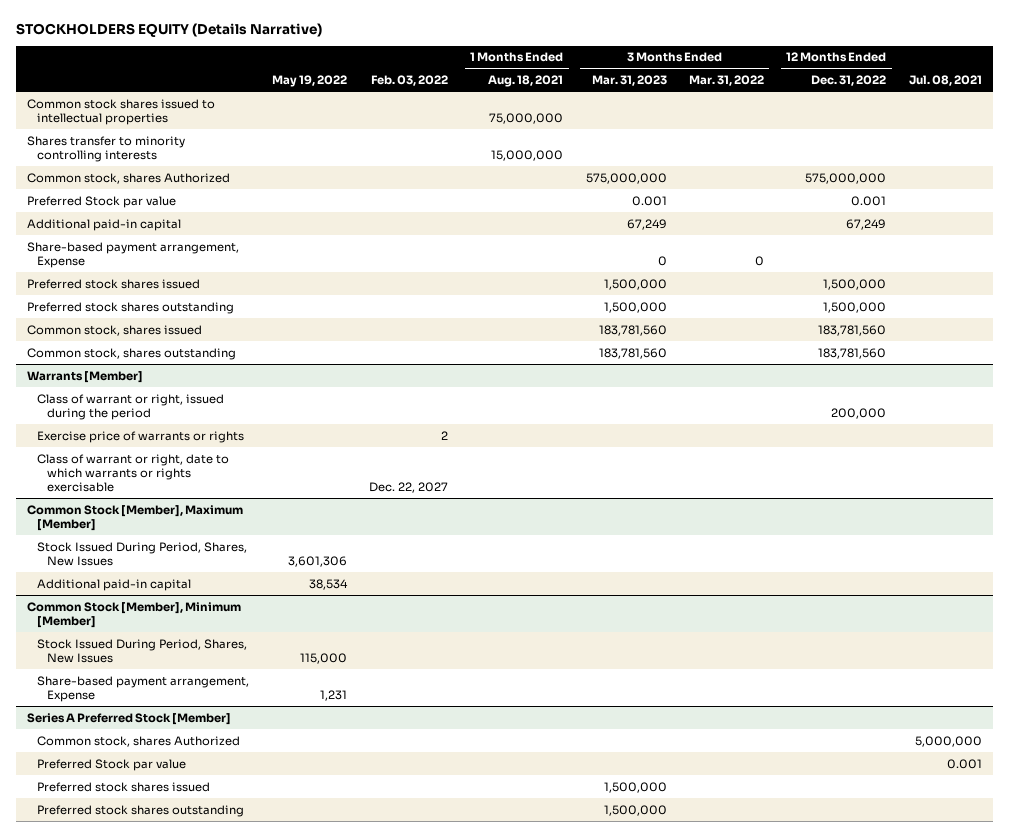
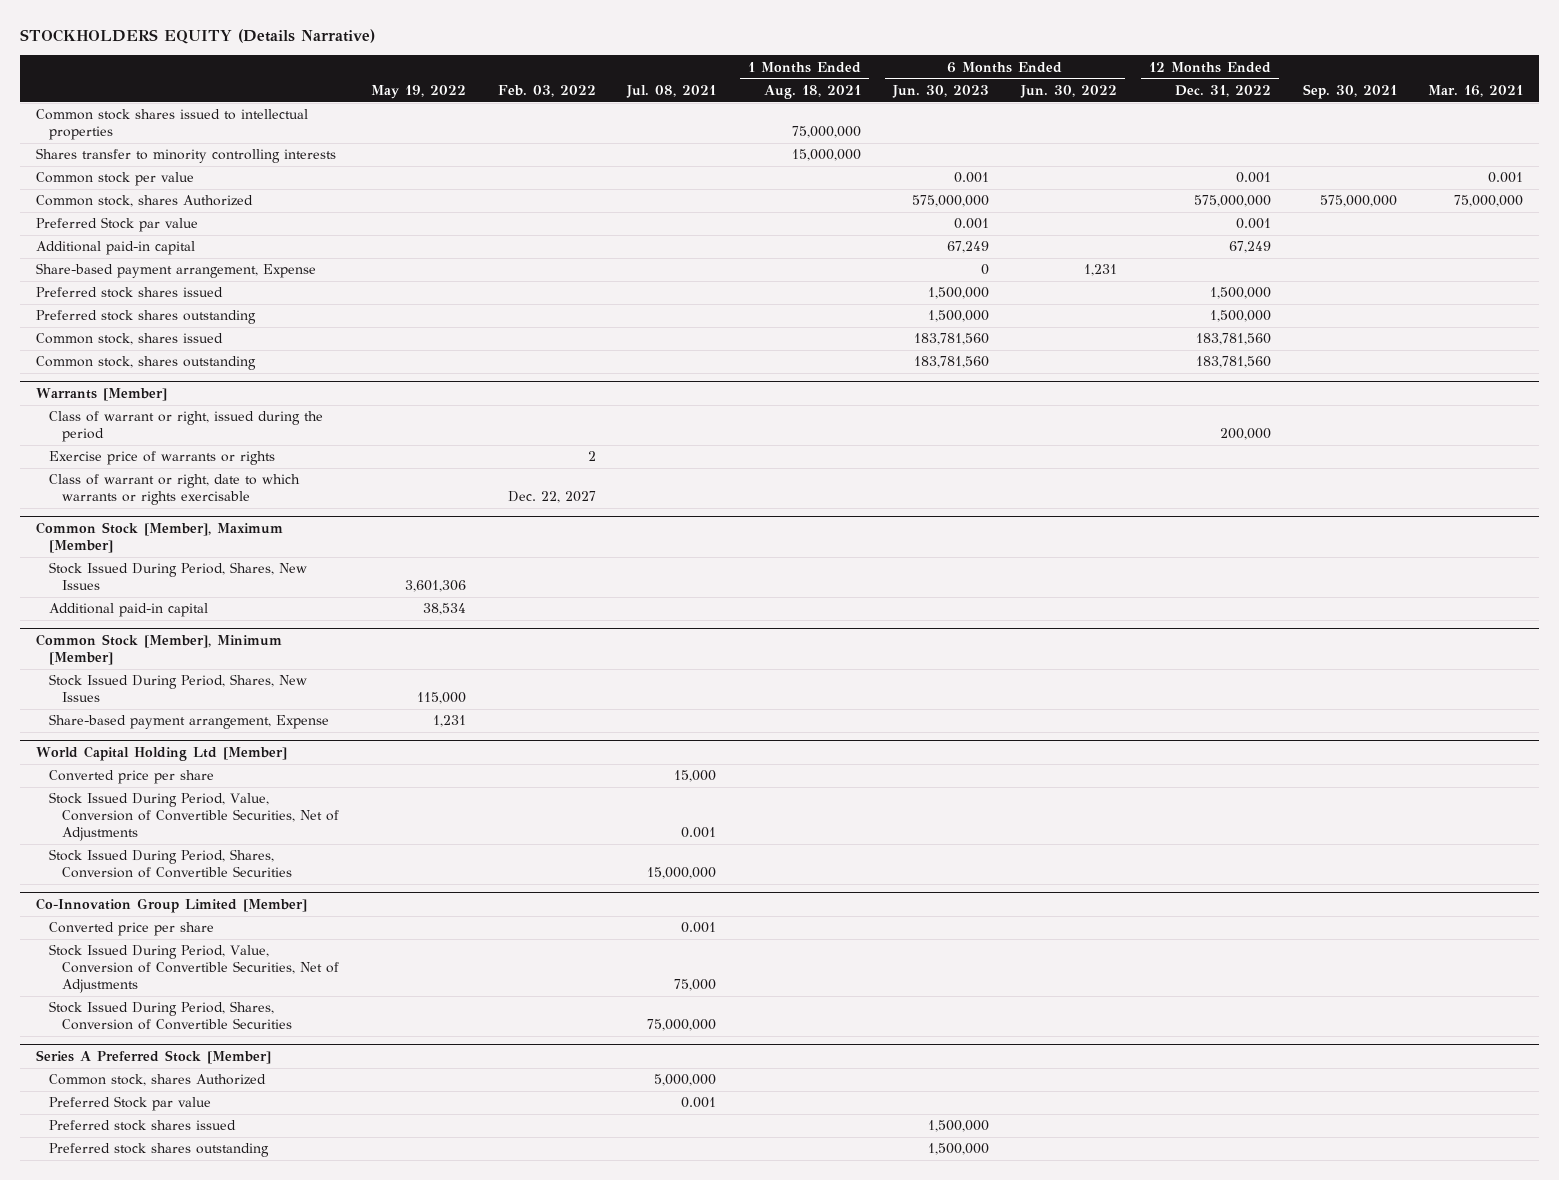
- | May 19, 2022 | Feb. 03, 2022 | 1 Months Ended Aug. 18, 2021 | 3 Months Ended Mar. 31, 2023 | 3 Months Ended Mar. 31, 2022 | 12 Months Ended Dec. 31, 2022 | Jul. 08, 2021
+ | May 19, 2022 | Feb. 03, 2022 | Jul. 08, 2021 | 1 Months Ended Aug. 18, 2021 | 6 Months Ended Jun. 30, 2023 | 6 Months Ended Jun. 30, 2022 | 12 Months Ended Dec. 31, 2022 | Sep. 30, 2021 | Mar. 16, 2021
+ Common stock per value | | | | | 0.001 | | 0.001 | | 0.001
+ World Capital Holding Ltd [Member]
+ Converted price per share | | | 15,000 | | | | | |
+ Stock Issued During Period, Value, Conversion of Convertible Securities, Net of Adjustments | | | 0.001 | | | | | |
+ Stock Issued During Period, Shares, Conversion of Convertible Securities | | | 15,000,000 | | | | | |
+ Co-Innovation Group Limited [Member]
+ Converted price per share | | | 0.001 | | | | | |
+ Stock Issued During Period, Value, Conversion of Convertible Securities, Net of Adjustments | | | 75,000 | | | | | |
+ Stock Issued During Period, Shares, Conversion of Convertible Securities | | | 75,000,000 | | | | | |

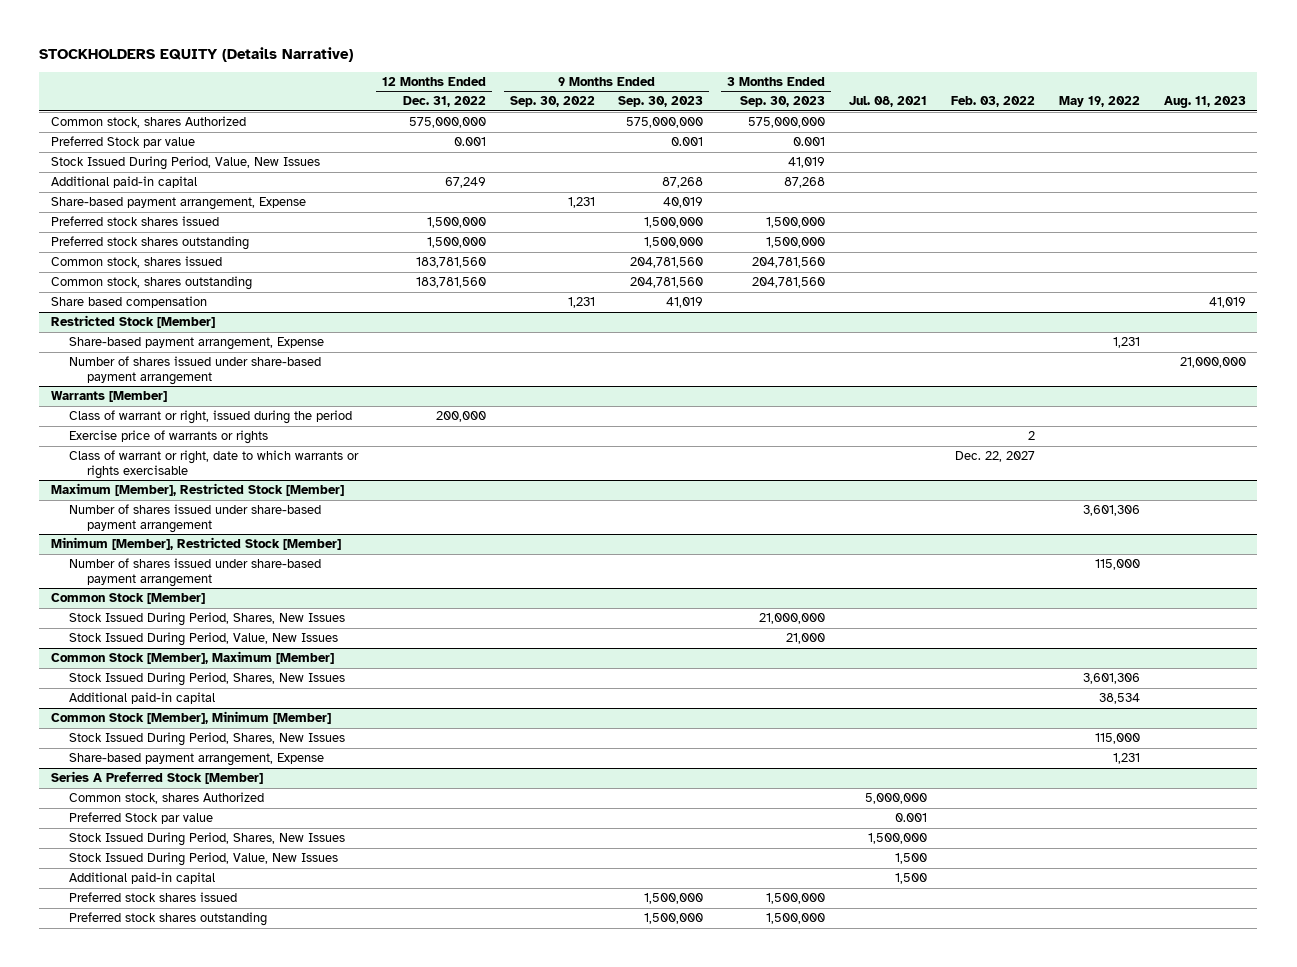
- | May 19, 2022 | Feb. 03, 2022 | Jul. 08, 2021 | 1 Months Ended Aug. 18, 2021 | 6 Months Ended Jun. 30, 2023 | 6 Months Ended Jun. 30, 2022 | 12 Months Ended Dec. 31, 2022 | Sep. 30, 2021 | Mar. 16, 2021
+ | 12 Months Ended Dec. 31, 2022 | 9 Months Ended Sep. 30, 2022 | 9 Months Ended Sep. 30, 2023 | 3 Months Ended Sep. 30, 2023 | Jul. 08, 2021 | Feb. 03, 2022 | May 19, 2022 | Aug. 11, 2023
- Common stock shares issued to intellectual properties | | | | 75,000,000 | | | | |
- Shares transfer to minority controlling interests | | | | 15,000,000 | | | | |
- Common stock per value | | | | | 0.001 | | 0.001 | | 0.001
+ Stock Issued During Period, Value, New Issues | | | | 41,019 | | | |
+ Share based compensation | | 1,231 | 41,019 | | | | | 41,019
+ Restricted Stock [Member]
+ Share-based payment arrangement, Expense | | | | | | | 1,231 |
+ Number of shares issued under share-based payment arrangement | | | | | | | | 21,000,000
+ Maximum [Member], Restricted Stock [Member]
+ Number of shares issued under share-based payment arrangement | | | | | | | 3,601,306 |
+ Minimum [Member], Restricted Stock [Member]
+ Number of shares issued under share-based payment arrangement | | | | | | | 115,000 |
+ Common Stock [Member]
+ Stock Issued During Period, Shares, New Issues | | | | 21,000,000 | | | |
+ Stock Issued During Period, Value, New Issues | | | | 21,000 | | | |
- World Capital Holding Ltd [Member]
- Converted price per share | | | 15,000 | | | | | |
- Stock Issued During Period, Value, Conversion of Convertible Securities, Net of Adjustments | | | 0.001 | | | | | |
- Stock Issued During Period, Shares, Conversion of Convertible Securities | | | 15,000,000 | | | | | |
- Co-Innovation Group Limited [Member]
- Converted price per share | | | 0.001 | | | | | |
- Stock Issued During Period, Value, Conversion of Convertible Securities, Net of Adjustments | | | 75,000 | | | | | |
- Stock Issued During Period, Shares, Conversion of Convertible Securities | | | 75,000,000 | | | | | |
@ Series A Preferred Stock [Member]
+ Stock Issued During Period, Shares, New Issues | | | | | 1,500,000 | | |
+ Stock Issued During Period, Value, New Issues | | | | | 1,500 | | |
+ Additional paid-in capital | | | | | 1,500 | | |

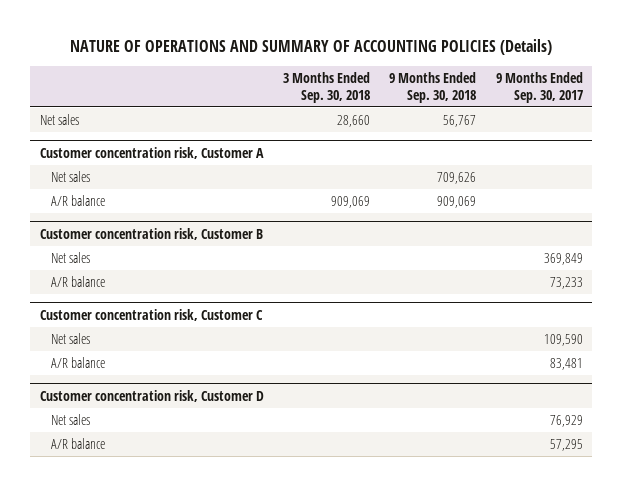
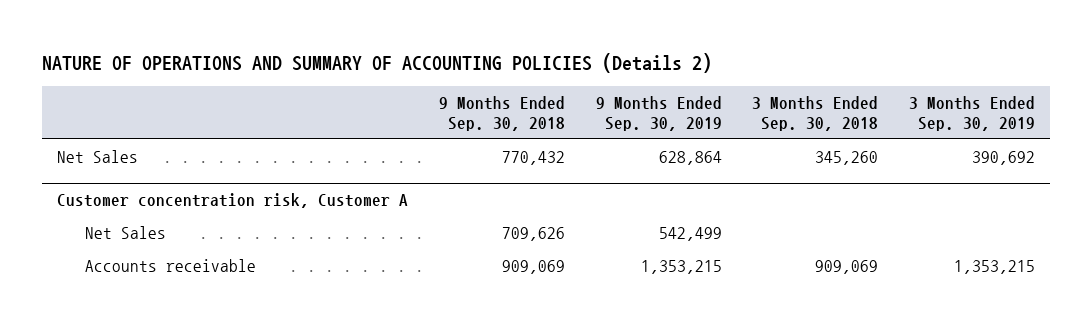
- NATURE OF OPERATIONS AND SUMMARY OF ACCOUNTING POLICIES (Details)
+ NATURE OF OPERATIONS AND SUMMARY OF ACCOUNTING POLICIES (Details 2)
- | 3 Months Ended Sep. 30, 2018 | 9 Months Ended Sep. 30, 2018 | 9 Months Ended Sep. 30, 2017
+ | 9 Months Ended Sep. 30, 2018 | 9 Months Ended Sep. 30, 2019 | 3 Months Ended Sep. 30, 2018 | 3 Months Ended Sep. 30, 2019
- Net sales | 28,660 | 56,767 |
+ Net Sales | 770,432 | 628,864 | 345,260 | 390,692
@ Customer concentration risk, Customer A
- Net sales | | 709,626 |
- A/R balance | 909,069 | 909,069 |
- Customer concentration risk, Customer B
- Net sales | | | 369,849
- A/R balance | | | 73,233
- Customer concentration risk, Customer C
- Net sales | | | 109,590
- A/R balance | | | 83,481
- Customer concentration risk, Customer D
- Net sales | | | 76,929
- A/R balance | | | 57,295
@ Customer concentration risk, Customer A
+ Net Sales | 709,626 | 542,499 | |
+ Accounts receivable | 909,069 | 1,353,215 | 909,069 | 1,353,215

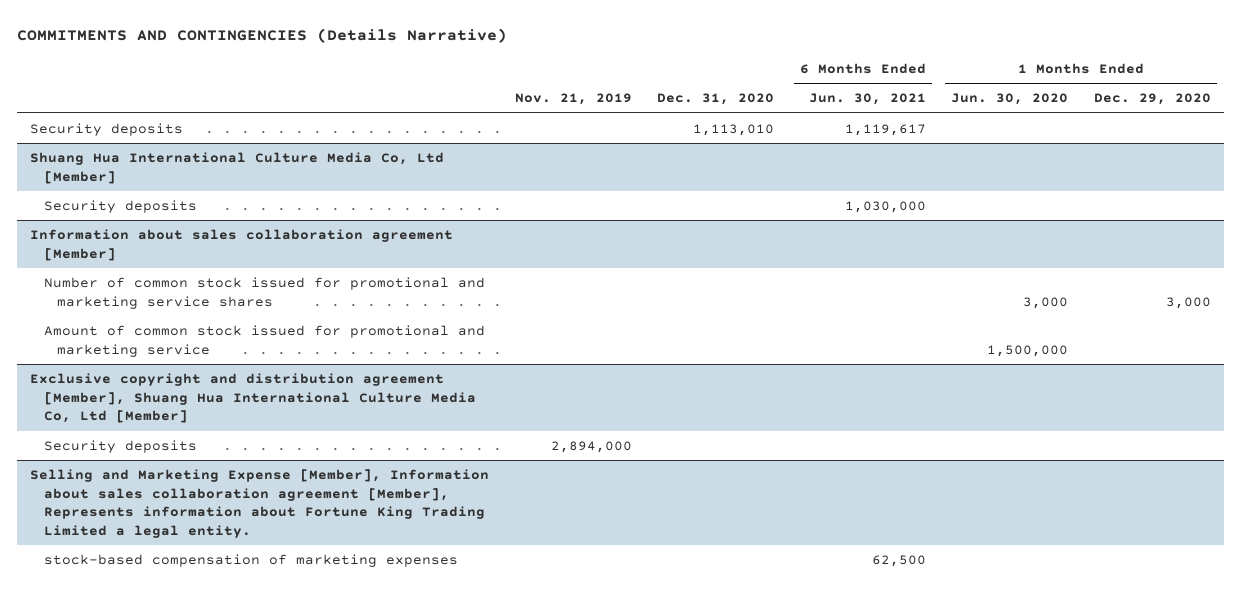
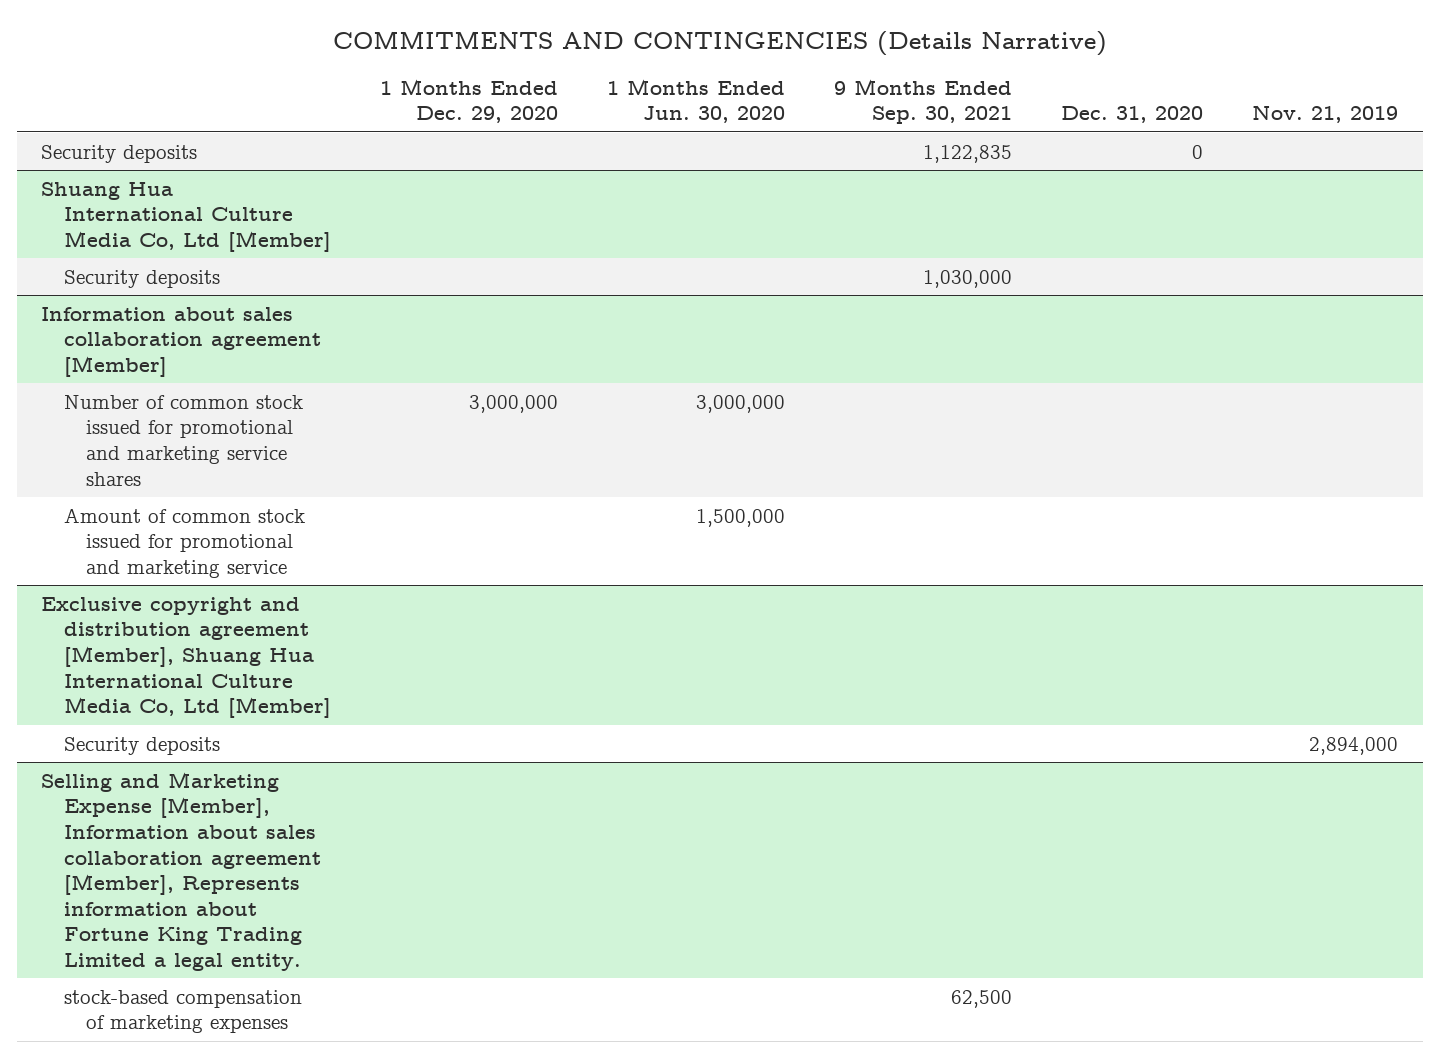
- | Nov. 21, 2019 | Dec. 31, 2020 | 6 Months Ended Jun. 30, 2021 | 1 Months Ended Jun. 30, 2020 | 1 Months Ended Dec. 29, 2020
+ | 1 Months Ended Dec. 29, 2020 | 1 Months Ended Jun. 30, 2020 | 9 Months Ended Sep. 30, 2021 | Dec. 31, 2020 | Nov. 21, 2019
- Security deposits | | 1,113,010 | 1,119,617 | |
+ Security deposits | | | 1,122,835 | 0 |
@ Information about sales collaboration agreement [Member]
- Number of common stock issued for promotional and marketing service shares | | | | 3,000 | 3,000
+ Number of common stock issued for promotional and marketing service shares | 3,000,000 | 3,000,000 | | |

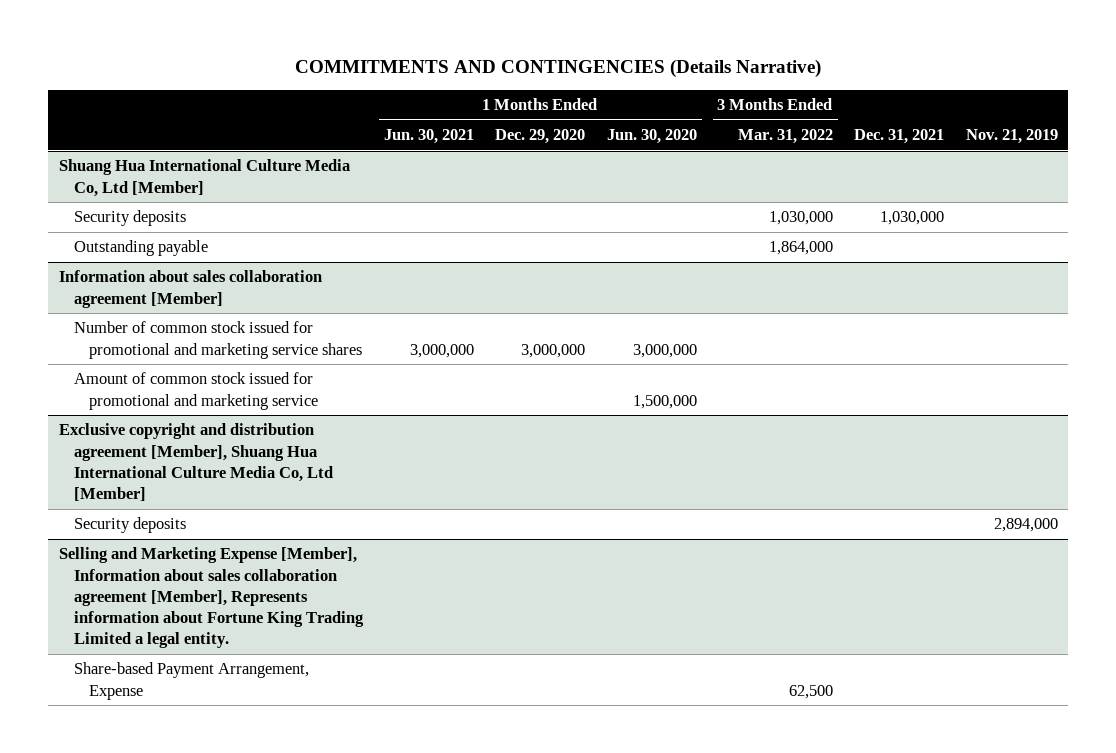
- | 1 Months Ended Dec. 29, 2020 | 1 Months Ended Jun. 30, 2020 | 9 Months Ended Sep. 30, 2021 | Dec. 31, 2020 | Nov. 21, 2019
+ | 1 Months Ended Jun. 30, 2021 | 1 Months Ended Dec. 29, 2020 | 1 Months Ended Jun. 30, 2020 | 3 Months Ended Mar. 31, 2022 | Dec. 31, 2021 | Nov. 21, 2019
- Security deposits | | | 1,122,835 | 0 |
@ Shuang Hua International Culture Media Co, Ltd [Member]
+ Outstanding payable | | | | 1,864,000 | |
@ Selling and Marketing Expense [Member], Information about sales collaboration agreement [Member], Represents information about Fortune King Trading Limited a legal entity.
- stock-based compensation of marketing expenses | | | 62,500 | |
+ Share-based Payment Arrangement, Expense | | | | 62,500 | |

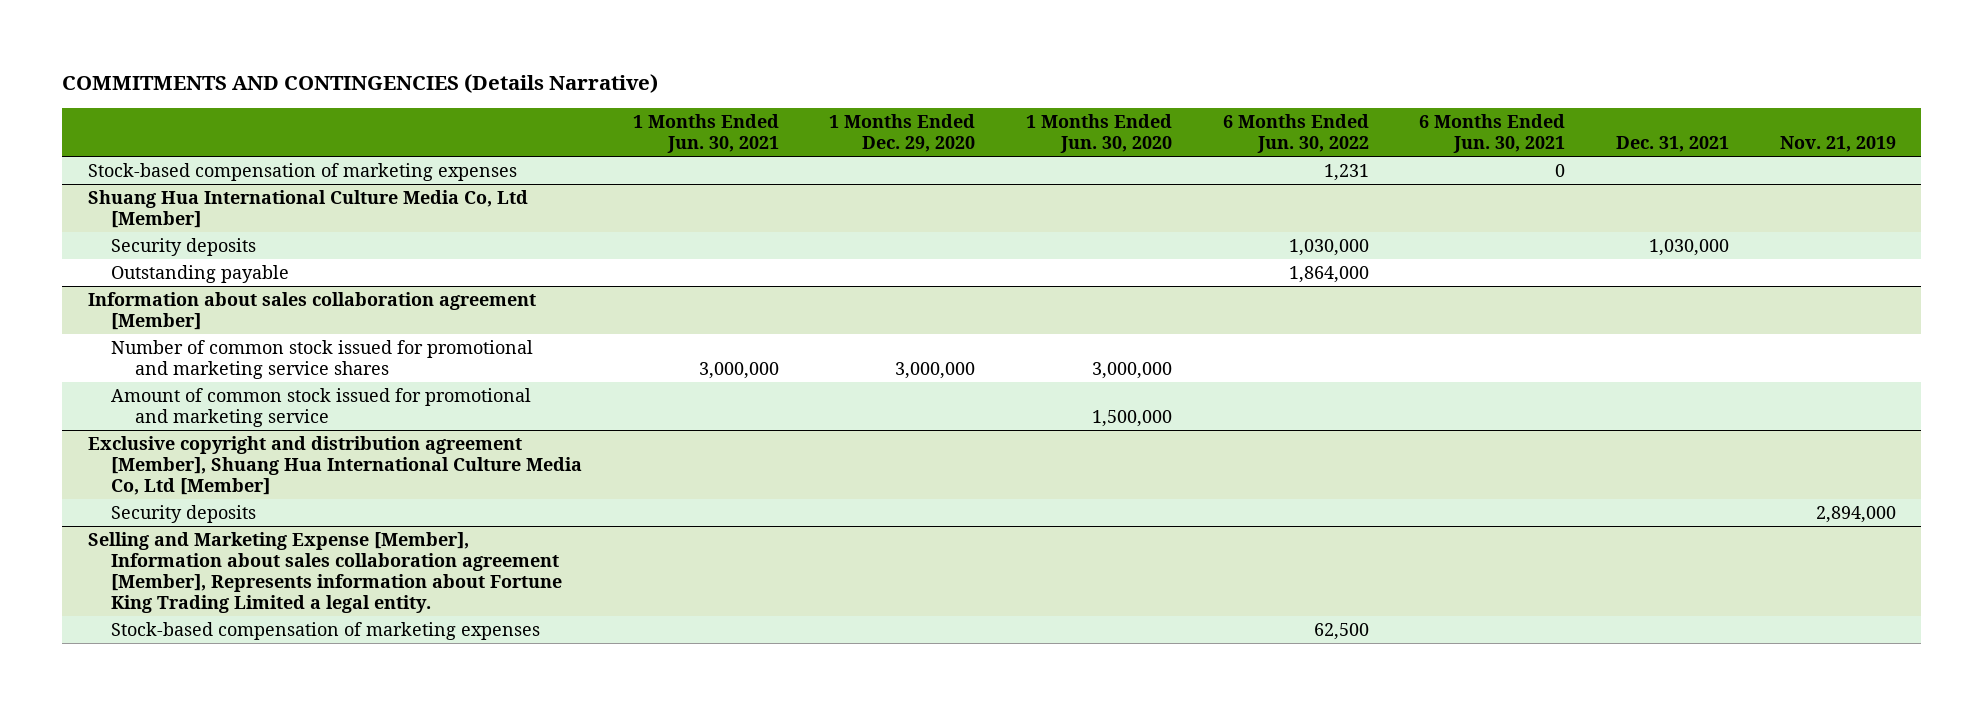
- | 1 Months Ended Jun. 30, 2021 | 1 Months Ended Dec. 29, 2020 | 1 Months Ended Jun. 30, 2020 | 3 Months Ended Mar. 31, 2022 | Dec. 31, 2021 | Nov. 21, 2019
+ | 1 Months Ended Jun. 30, 2021 | 1 Months Ended Dec. 29, 2020 | 1 Months Ended Jun. 30, 2020 | 6 Months Ended Jun. 30, 2022 | 6 Months Ended Jun. 30, 2021 | Dec. 31, 2021 | Nov. 21, 2019
+ Stock-based compensation of marketing expenses | | | | 1,231 | 0 | |
@ Selling and Marketing Expense [Member], Information about sales collaboration agreement [Member], Represents information about Fortune King Trading Limited a legal entity.
- Share-based Payment Arrangement, Expense | | | | 62,500 | |
+ Stock-based compensation of marketing expenses | | | | 62,500 | | |

